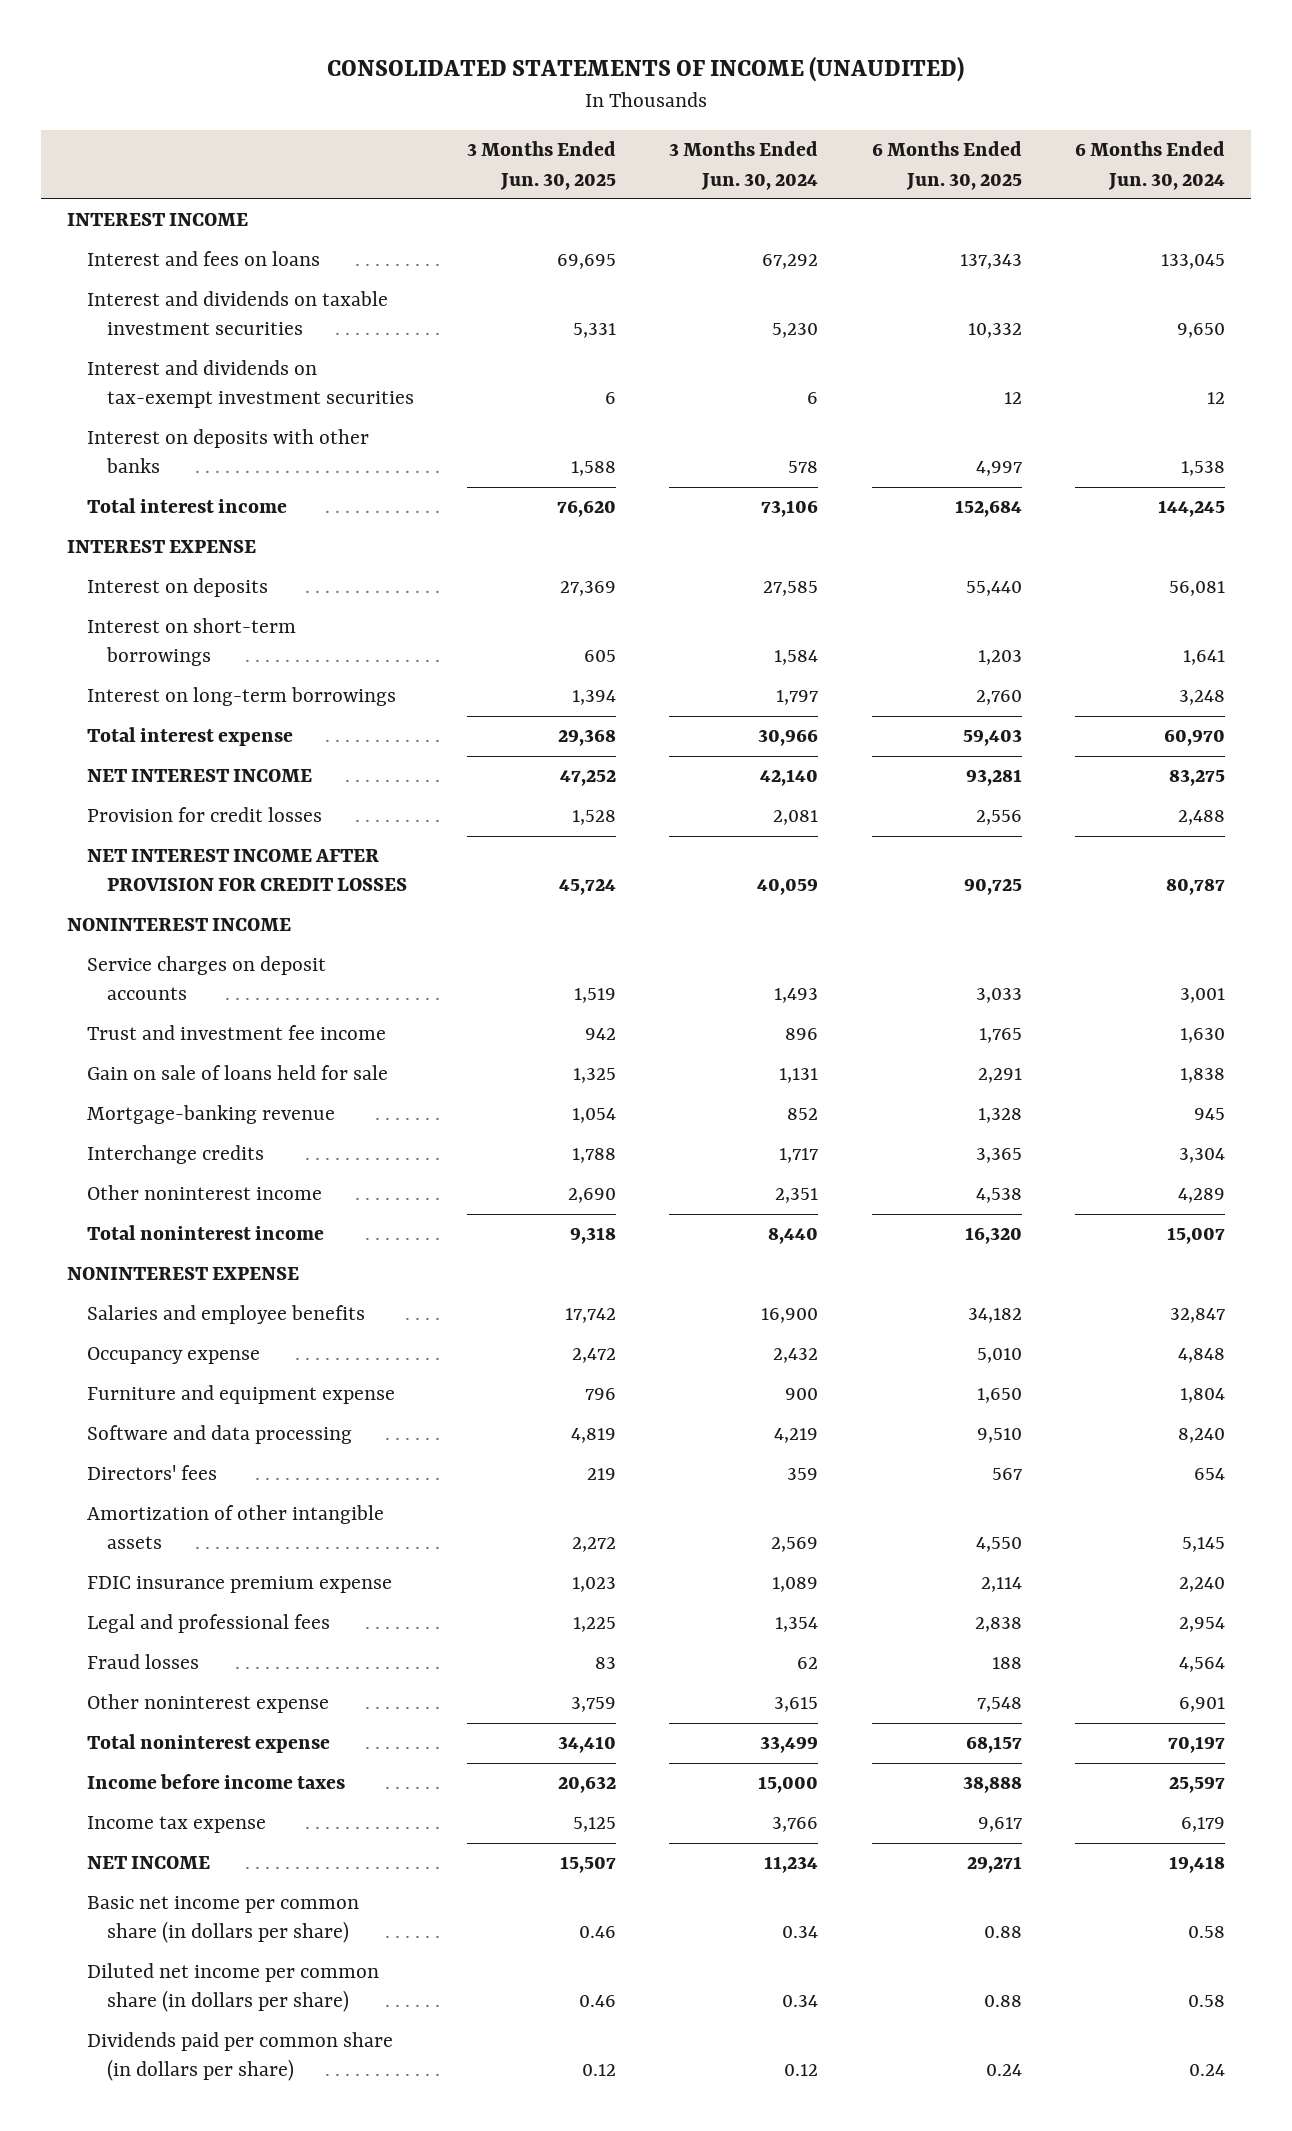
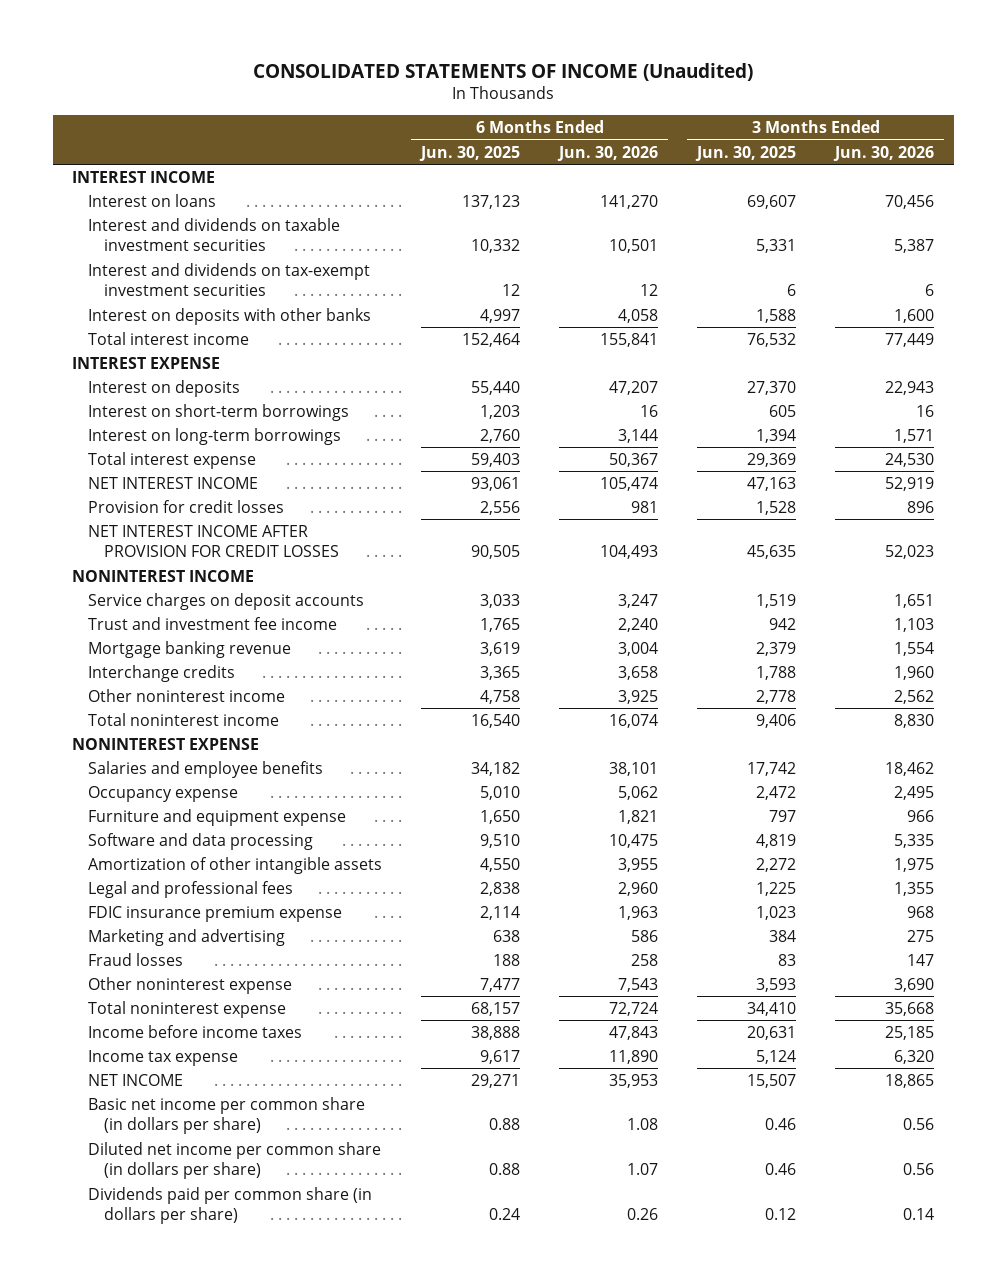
- CONSOLIDATED STATEMENTS OF INCOME (UNAUDITED)
+ CONSOLIDATED STATEMENTS OF INCOME (Unaudited)
- | 3 Months Ended Jun. 30, 2025 | 3 Months Ended Jun. 30, 2024 | 6 Months Ended Jun. 30, 2025 | 6 Months Ended Jun. 30, 2024
+ | 6 Months Ended Jun. 30, 2025 | 6 Months Ended Jun. 30, 2026 | 3 Months Ended Jun. 30, 2025 | 3 Months Ended Jun. 30, 2026
- Interest and fees on loans | 69,695 | 67,292 | 137,343 | 133,045
+ Interest on loans | 137,123 | 141,270 | 69,607 | 70,456
- Total interest income | 76,620 | 73,106 | 152,684 | 144,245
+ Total interest income | 152,464 | 155,841 | 76,532 | 77,449
- Interest on deposits | 27,369 | 27,585 | 55,440 | 56,081
+ Interest on deposits | 55,440 | 47,207 | 27,370 | 22,943
- Total interest expense | 29,368 | 30,966 | 59,403 | 60,970
- NET INTEREST INCOME | 47,252 | 42,140 | 93,281 | 83,275
+ Total interest expense | 59,403 | 50,367 | 29,369 | 24,530
+ NET INTEREST INCOME | 93,061 | 105,474 | 47,163 | 52,919
- NET INTEREST INCOME AFTER PROVISION FOR CREDIT LOSSES | 45,724 | 40,059 | 90,725 | 80,787
+ NET INTEREST INCOME AFTER PROVISION FOR CREDIT LOSSES | 90,505 | 104,493 | 45,635 | 52,023
- Gain on sale of loans held for sale | 1,325 | 1,131 | 2,291 | 1,838
- Mortgage-banking revenue | 1,054 | 852 | 1,328 | 945
+ Mortgage banking revenue | 3,619 | 3,004 | 2,379 | 1,554
- Other noninterest income | 2,690 | 2,351 | 4,538 | 4,289
- Total noninterest income | 9,318 | 8,440 | 16,320 | 15,007
+ Other noninterest income | 4,758 | 3,925 | 2,778 | 2,562
+ Total noninterest income | 16,540 | 16,074 | 9,406 | 8,830
- Furniture and equipment expense | 796 | 900 | 1,650 | 1,804
+ Furniture and equipment expense | 1,650 | 1,821 | 797 | 966
- Directors' fees | 219 | 359 | 567 | 654
moved down: FDIC insurance premium expense | 2,114 | 1,963 | 1,023 | 968
+ Marketing and advertising | 638 | 586 | 384 | 275
- Other noninterest expense | 3,759 | 3,615 | 7,548 | 6,901
+ Other noninterest expense | 7,477 | 7,543 | 3,593 | 3,690
- Income before income taxes | 20,632 | 15,000 | 38,888 | 25,597
- Income tax expense | 5,125 | 3,766 | 9,617 | 6,179
+ Income before income taxes | 38,888 | 47,843 | 20,631 | 25,185
+ Income tax expense | 9,617 | 11,890 | 5,124 | 6,320

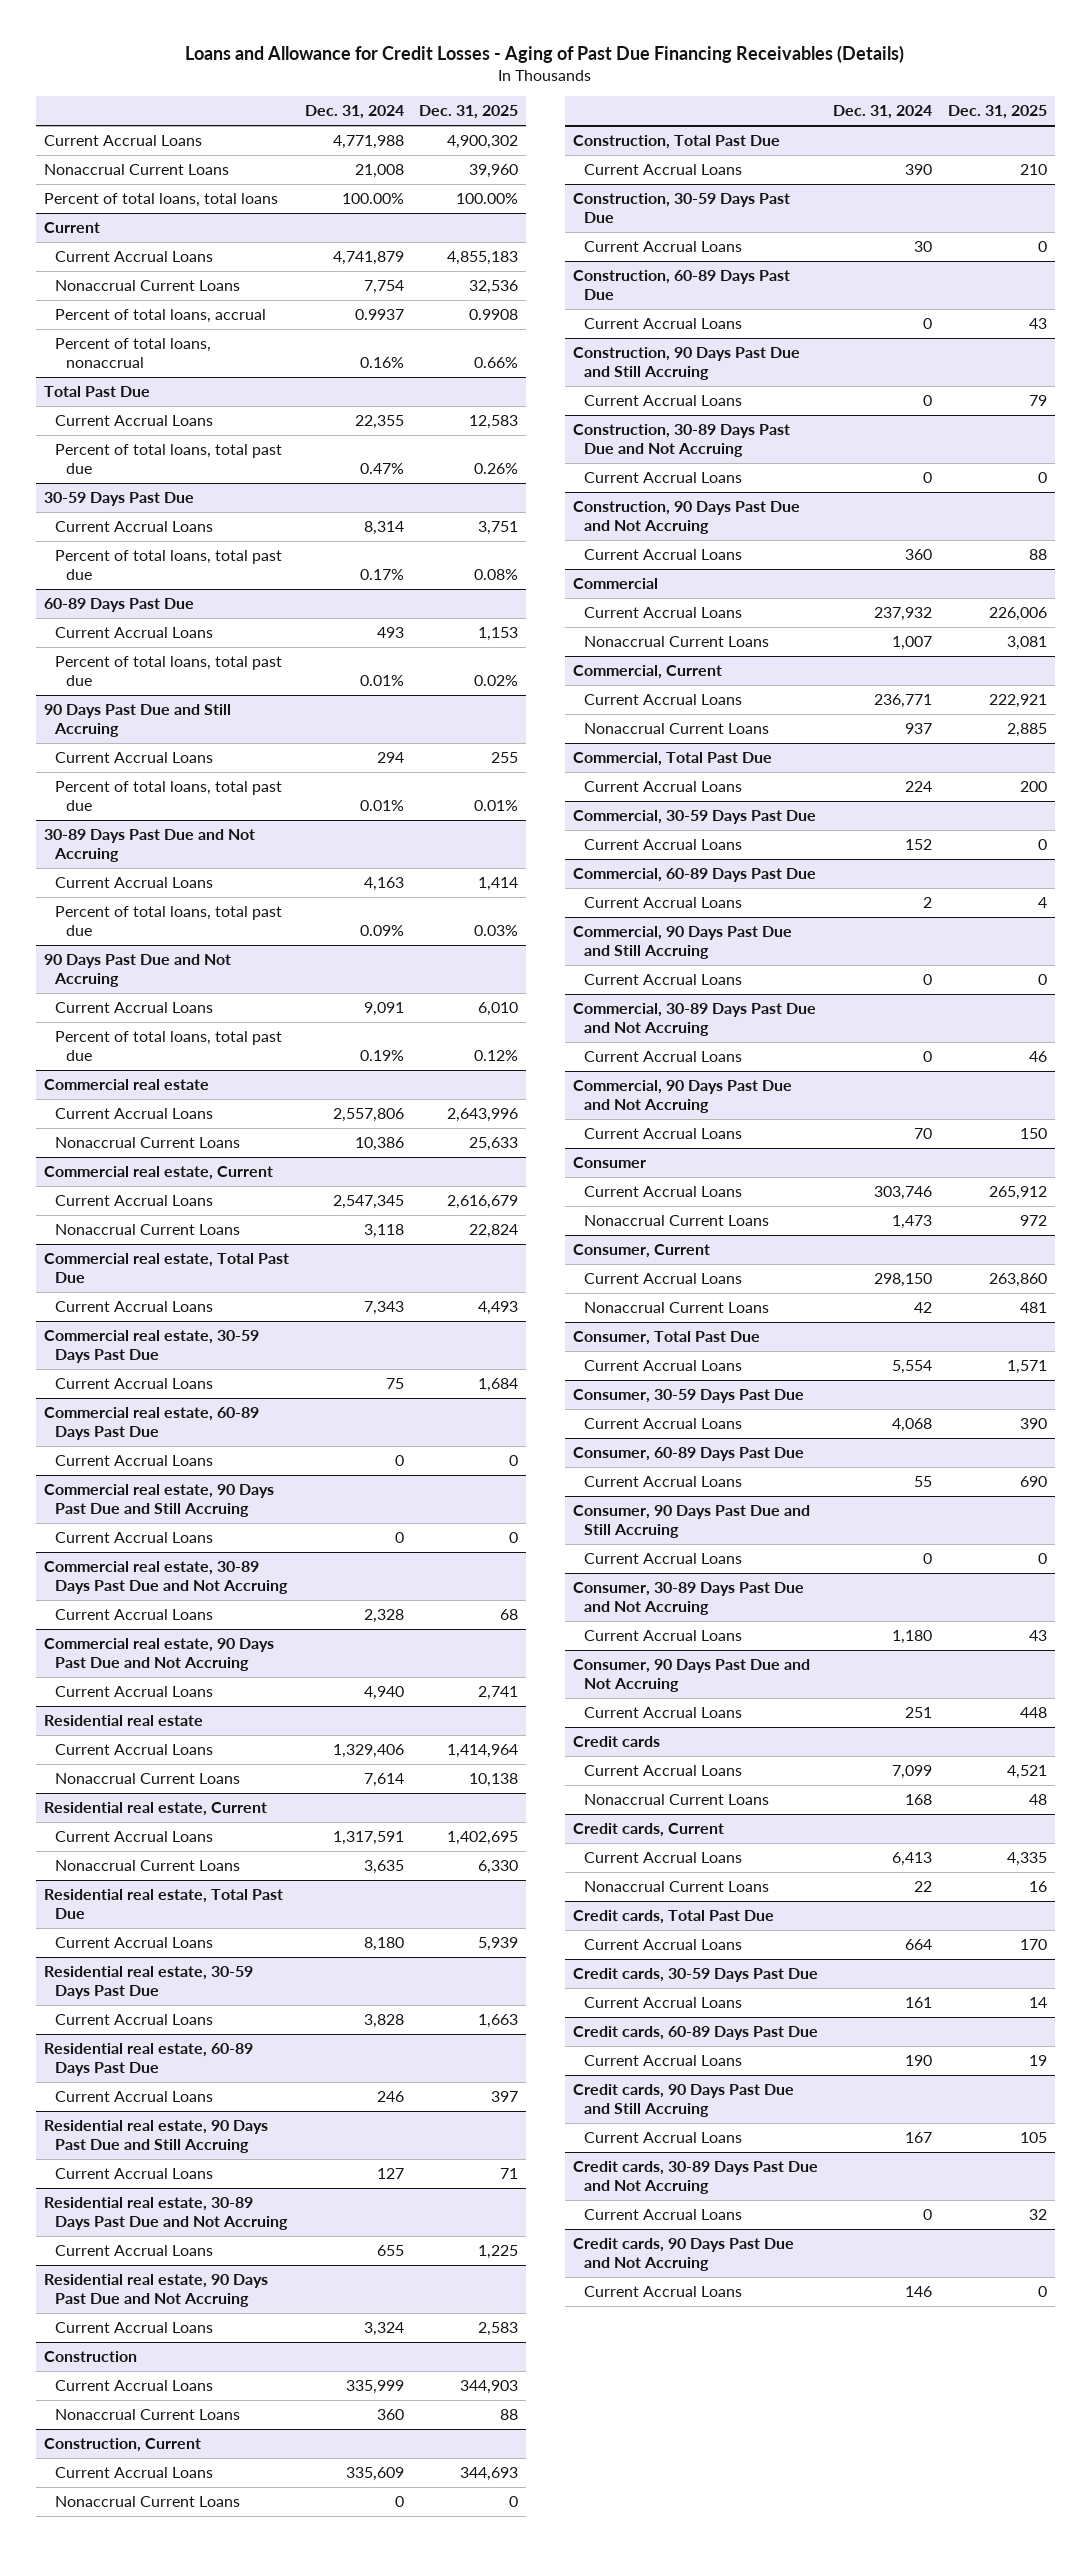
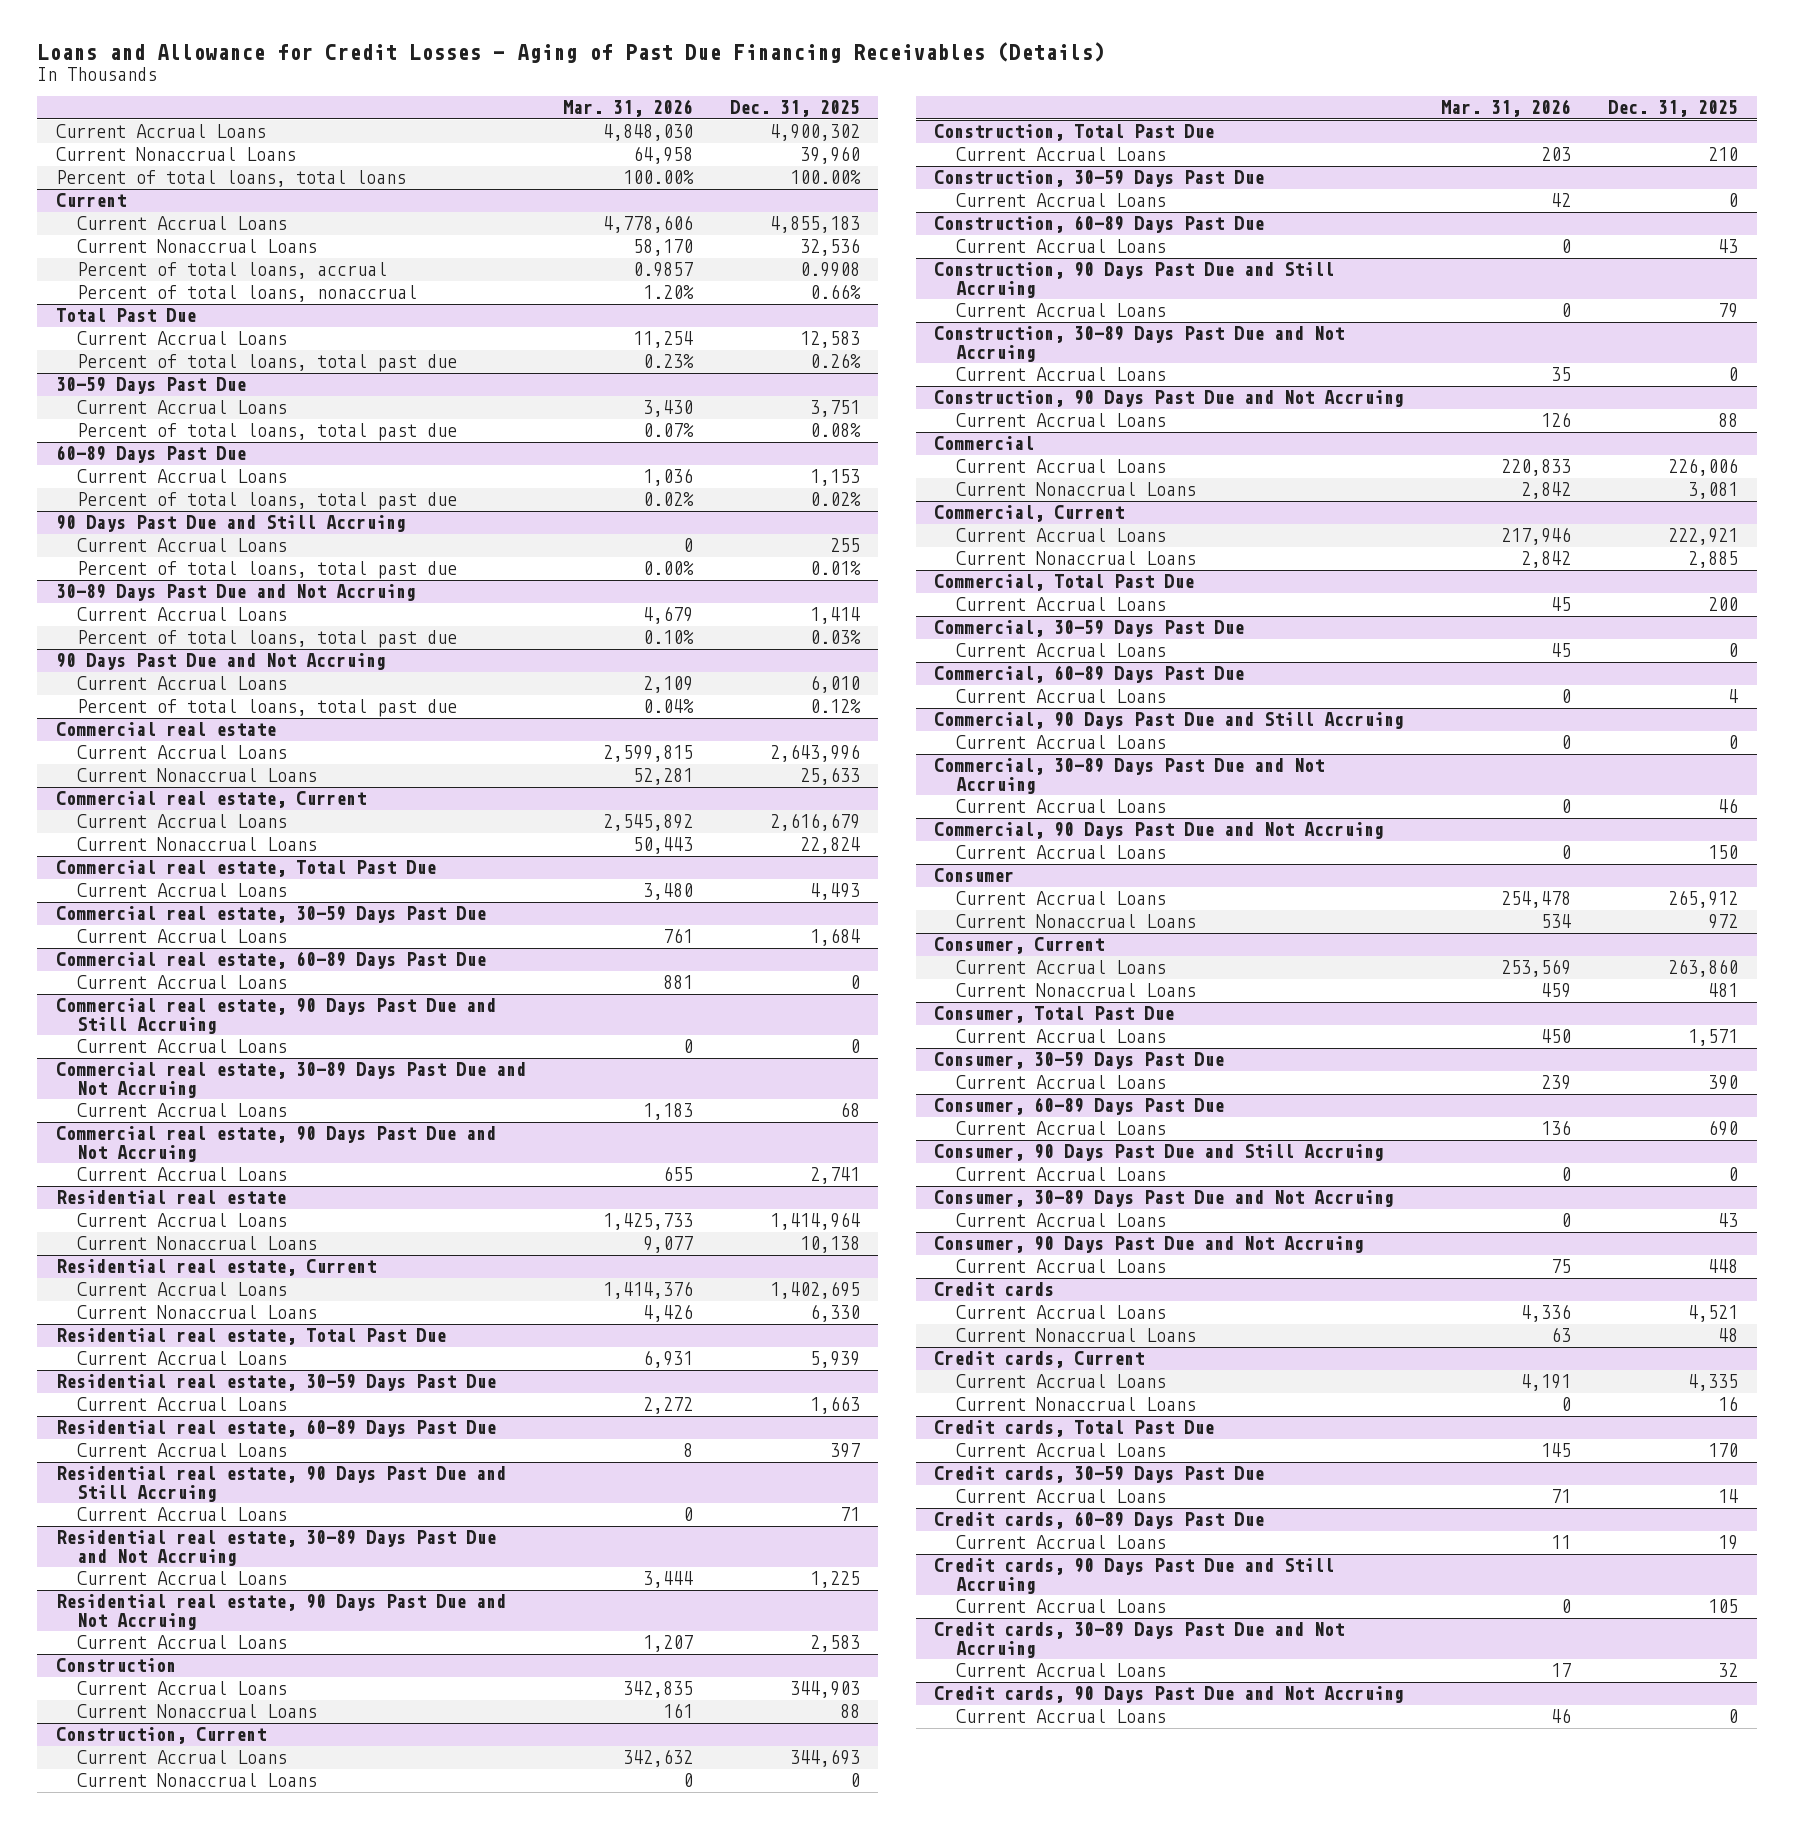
- | Dec. 31, 2024 | Dec. 31, 2025
+ | Mar. 31, 2026 | Dec. 31, 2025
- Nonaccrual Current Loans | 21,008 | 39,960
+ Current Nonaccrual Loans | 64,958 | 39,960
@ Current
- Nonaccrual Current Loans | 7,754 | 32,536
+ Current Nonaccrual Loans | 58,170 | 32,536
@ Commercial real estate
- Nonaccrual Current Loans | 10,386 | 25,633
+ Current Nonaccrual Loans | 52,281 | 25,633
@ Commercial real estate, Current
- Nonaccrual Current Loans | 3,118 | 22,824
+ Current Nonaccrual Loans | 50,443 | 22,824
@ Residential real estate
- Nonaccrual Current Loans | 7,614 | 10,138
+ Current Nonaccrual Loans | 9,077 | 10,138
@ Residential real estate, Current
- Nonaccrual Current Loans | 3,635 | 6,330
+ Current Nonaccrual Loans | 4,426 | 6,330
@ Construction
- Nonaccrual Current Loans | 360 | 88
+ Current Nonaccrual Loans | 161 | 88
@ Construction, Current
- Nonaccrual Current Loans | 0 | 0
+ Current Nonaccrual Loans | 0 | 0
@ Commercial
- Nonaccrual Current Loans | 1,007 | 3,081
+ Current Nonaccrual Loans | 2,842 | 3,081
@ Commercial, Current
- Nonaccrual Current Loans | 937 | 2,885
+ Current Nonaccrual Loans | 2,842 | 2,885
@ Consumer
- Nonaccrual Current Loans | 1,473 | 972
+ Current Nonaccrual Loans | 534 | 972
@ Consumer, Current
- Nonaccrual Current Loans | 42 | 481
+ Current Nonaccrual Loans | 459 | 481
@ Credit cards
- Nonaccrual Current Loans | 168 | 48
+ Current Nonaccrual Loans | 63 | 48
@ Credit cards, Current
- Nonaccrual Current Loans | 22 | 16
+ Current Nonaccrual Loans | 0 | 16

